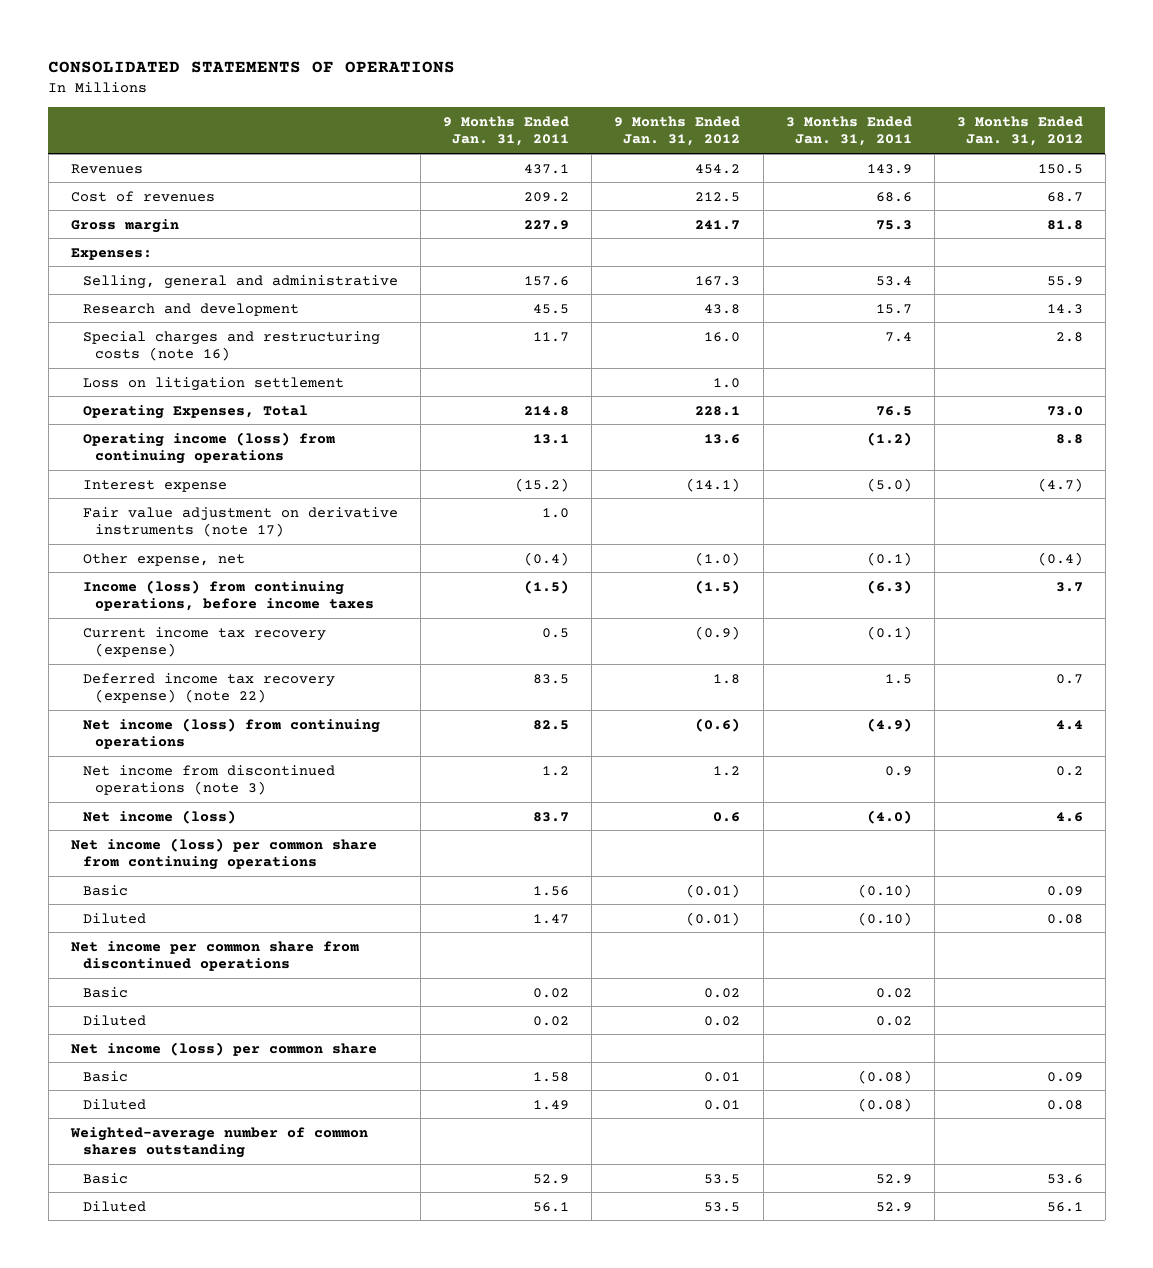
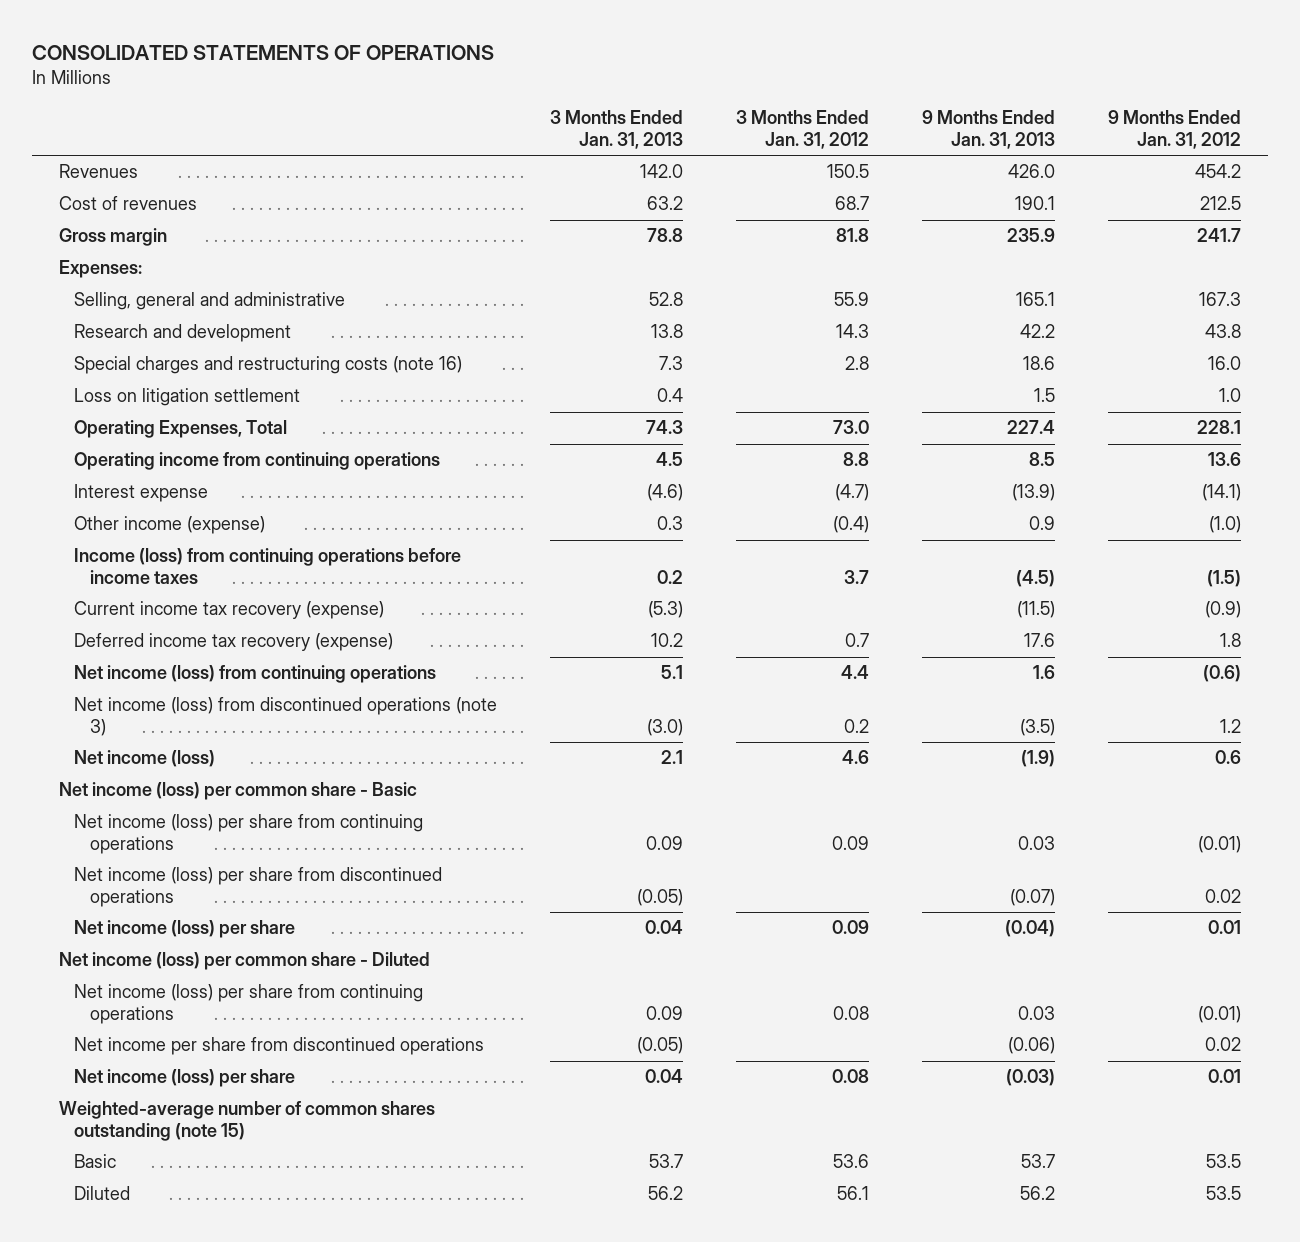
- | 9 Months Ended Jan. 31, 2011 | 9 Months Ended Jan. 31, 2012 | 3 Months Ended Jan. 31, 2011 | 3 Months Ended Jan. 31, 2012
+ | 3 Months Ended Jan. 31, 2013 | 3 Months Ended Jan. 31, 2012 | 9 Months Ended Jan. 31, 2013 | 9 Months Ended Jan. 31, 2012
- Operating income (loss) from continuing operations | 13.1 | 13.6 | (1.2) | 8.8
+ Operating income from continuing operations | 4.5 | 8.8 | 8.5 | 13.6
- Fair value adjustment on derivative instruments (note 17) | 1.0 | | |
- Other expense, net | (0.4) | (1.0) | (0.1) | (0.4)
- Income (loss) from continuing operations, before income taxes | (1.5) | (1.5) | (6.3) | 3.7
+ Other income (expense) | 0.3 | (0.4) | 0.9 | (1.0)
+ Income (loss) from continuing operations before income taxes | 0.2 | 3.7 | (4.5) | (1.5)
- Deferred income tax recovery (expense) (note 22) | 83.5 | 1.8 | 1.5 | 0.7
+ Deferred income tax recovery (expense) | 10.2 | 0.7 | 17.6 | 1.8
- Net income from discontinued operations (note 3) | 1.2 | 1.2 | 0.9 | 0.2
+ Net income (loss) from discontinued operations (note 3) | (3.0) | 0.2 | (3.5) | 1.2
- Net income (loss) per common share from continuing operations
- Basic | 1.56 | (0.01) | (0.10) | 0.09
- Diluted | 1.47 | (0.01) | (0.10) | 0.08
- Net income per common share from discontinued operations
- Basic | 0.02 | 0.02 | 0.02 |
- Diluted | 0.02 | 0.02 | 0.02 |
- Net income (loss) per common share
- Basic | 1.58 | 0.01 | (0.08) | 0.09
- Diluted | 1.49 | 0.01 | (0.08) | 0.08
- Weighted-average number of common shares outstanding
+ Net income (loss) per common share - Basic
+ Net income (loss) per share from continuing operations | 0.09 | 0.09 | 0.03 | (0.01)
+ Net income (loss) per share from discontinued operations | (0.05) | | (0.07) | 0.02
+ Net income (loss) per share | 0.04 | 0.09 | (0.04) | 0.01
+ Net income (loss) per common share - Diluted
+ Net income (loss) per share from continuing operations | 0.09 | 0.08 | 0.03 | (0.01)
+ Net income per share from discontinued operations | (0.05) | | (0.06) | 0.02
+ Net income (loss) per share | 0.04 | 0.08 | (0.03) | 0.01
+ Weighted-average number of common shares outstanding (note 15)

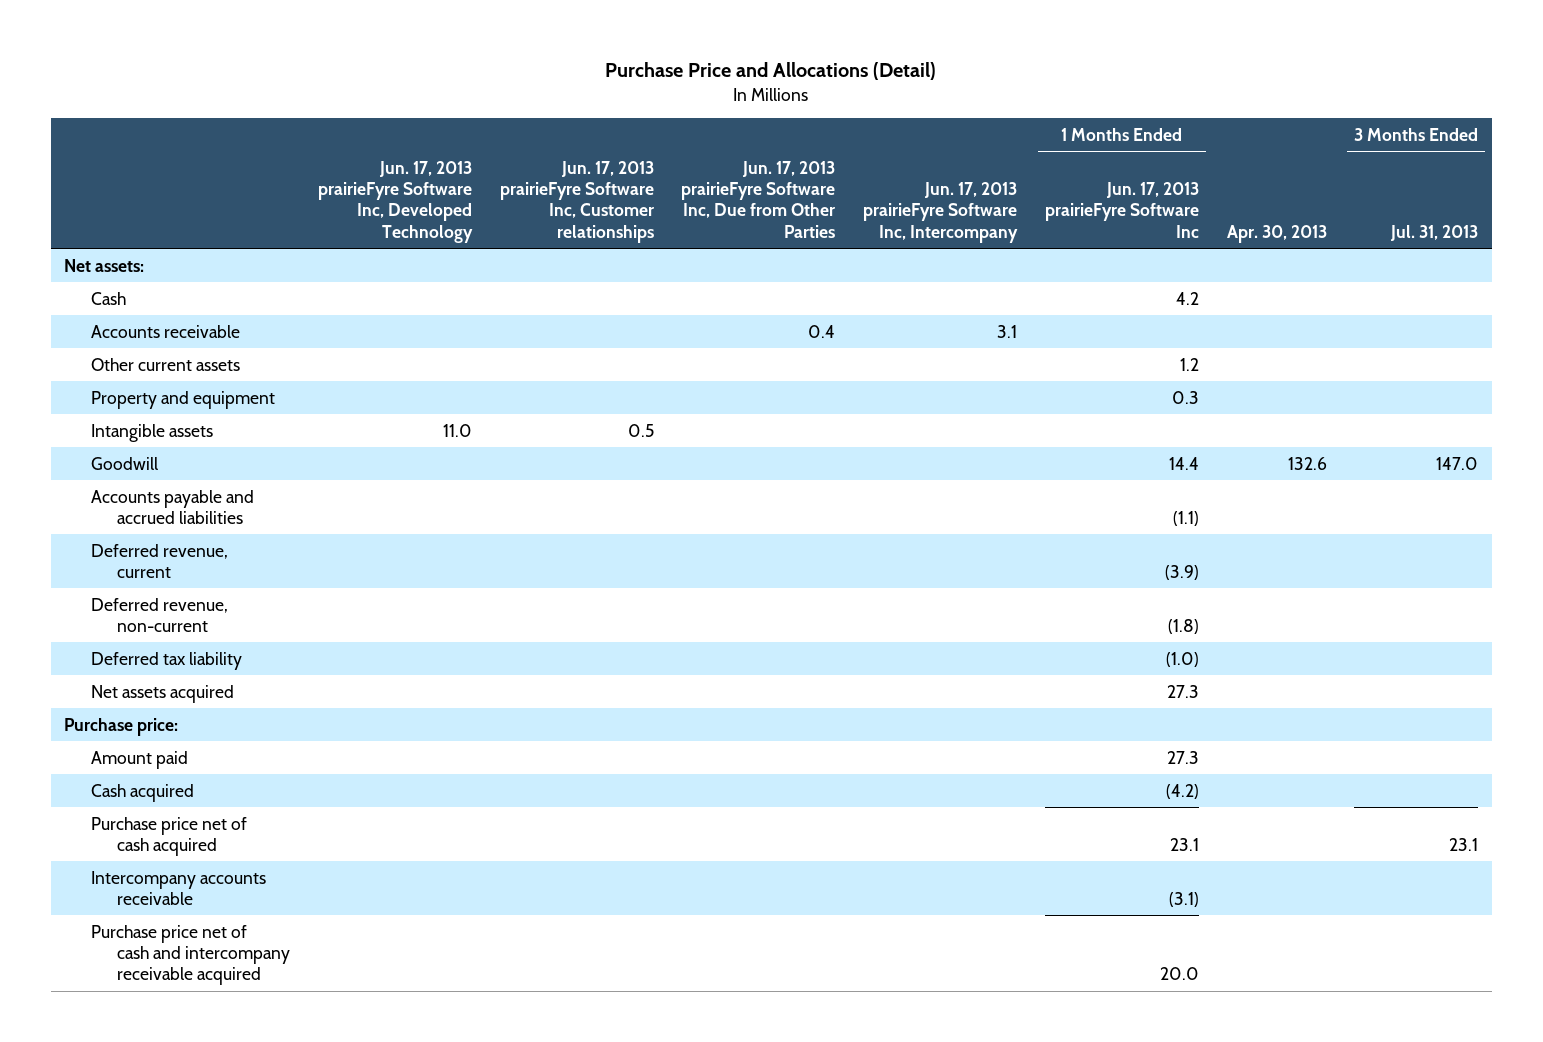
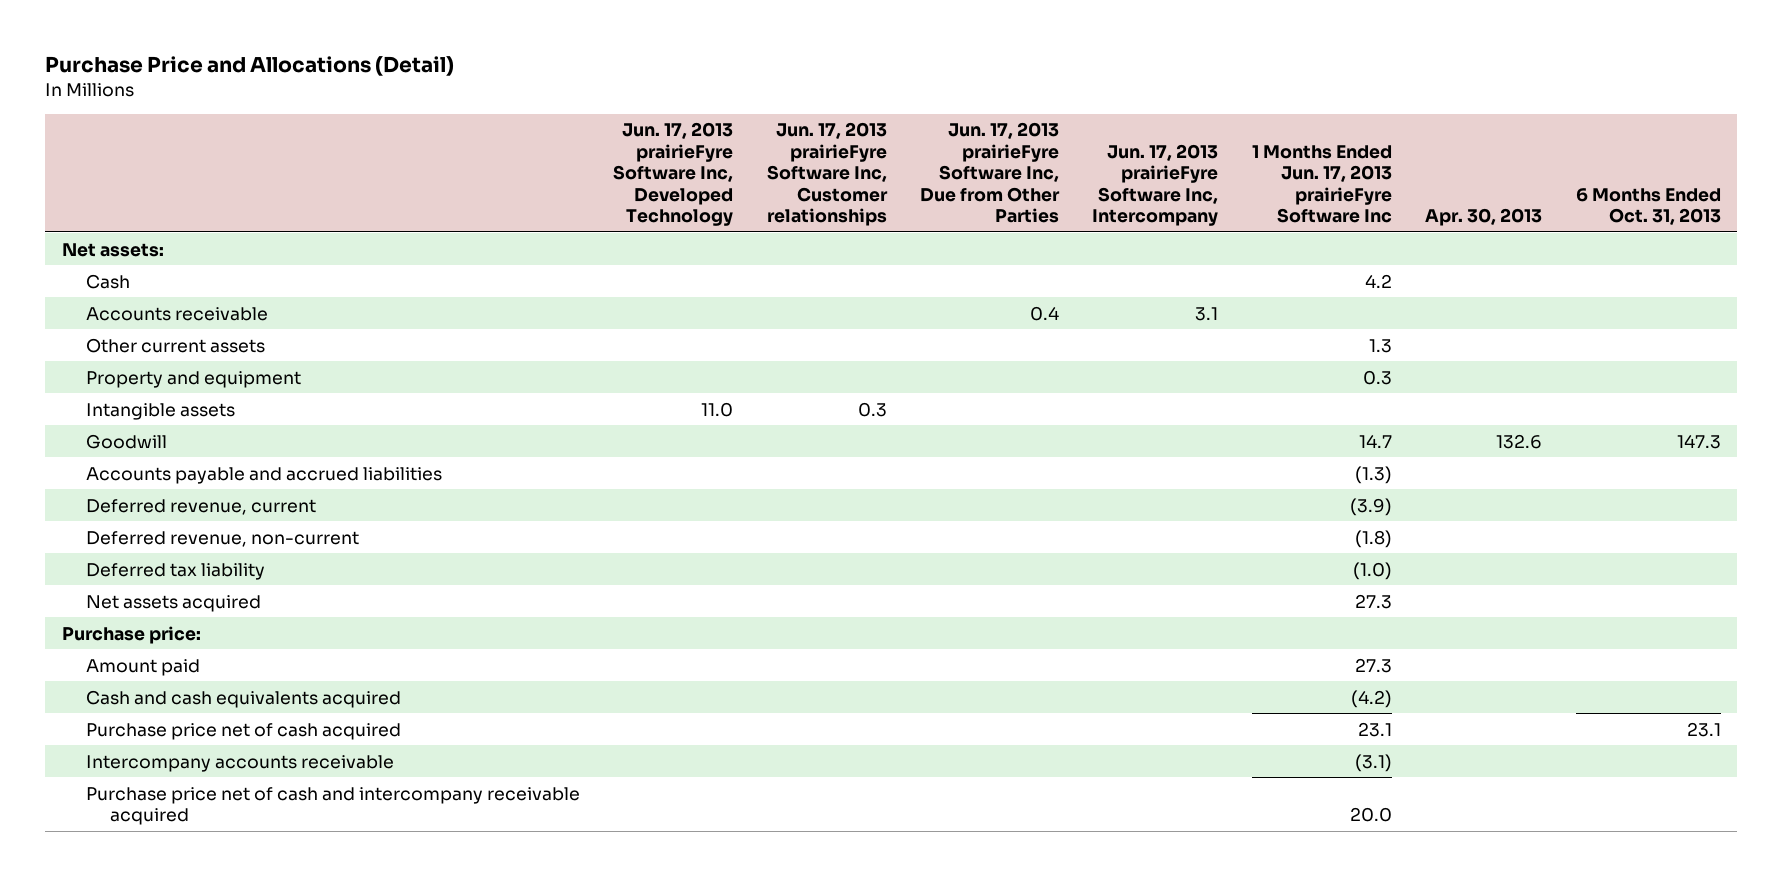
- | Jun. 17, 2013 prairieFyre Software Inc, Developed Technology | Jun. 17, 2013 prairieFyre Software Inc, Customer relationships | Jun. 17, 2013 prairieFyre Software Inc, Due from Other Parties | Jun. 17, 2013 prairieFyre Software Inc, Intercompany | 1 Months Ended Jun. 17, 2013 prairieFyre Software Inc | Apr. 30, 2013 | 3 Months Ended Jul. 31, 2013
+ | Jun. 17, 2013 prairieFyre Software Inc, Developed Technology | Jun. 17, 2013 prairieFyre Software Inc, Customer relationships | Jun. 17, 2013 prairieFyre Software Inc, Due from Other Parties | Jun. 17, 2013 prairieFyre Software Inc, Intercompany | 1 Months Ended Jun. 17, 2013 prairieFyre Software Inc | Apr. 30, 2013 | 6 Months Ended Oct. 31, 2013
- Other current assets | | | | | 1.2 | |
+ Other current assets | | | | | 1.3 | |
- Intangible assets | 11.0 | 0.5 | | | | |
- Goodwill | | | | | 14.4 | 132.6 | 147.0
- Accounts payable and accrued liabilities | | | | | (1.1) | |
+ Intangible assets | 11.0 | 0.3 | | | | |
+ Goodwill | | | | | 14.7 | 132.6 | 147.3
+ Accounts payable and accrued liabilities | | | | | (1.3) | |
- Cash acquired | | | | | (4.2) | |
+ Cash and cash equivalents acquired | | | | | (4.2) | |

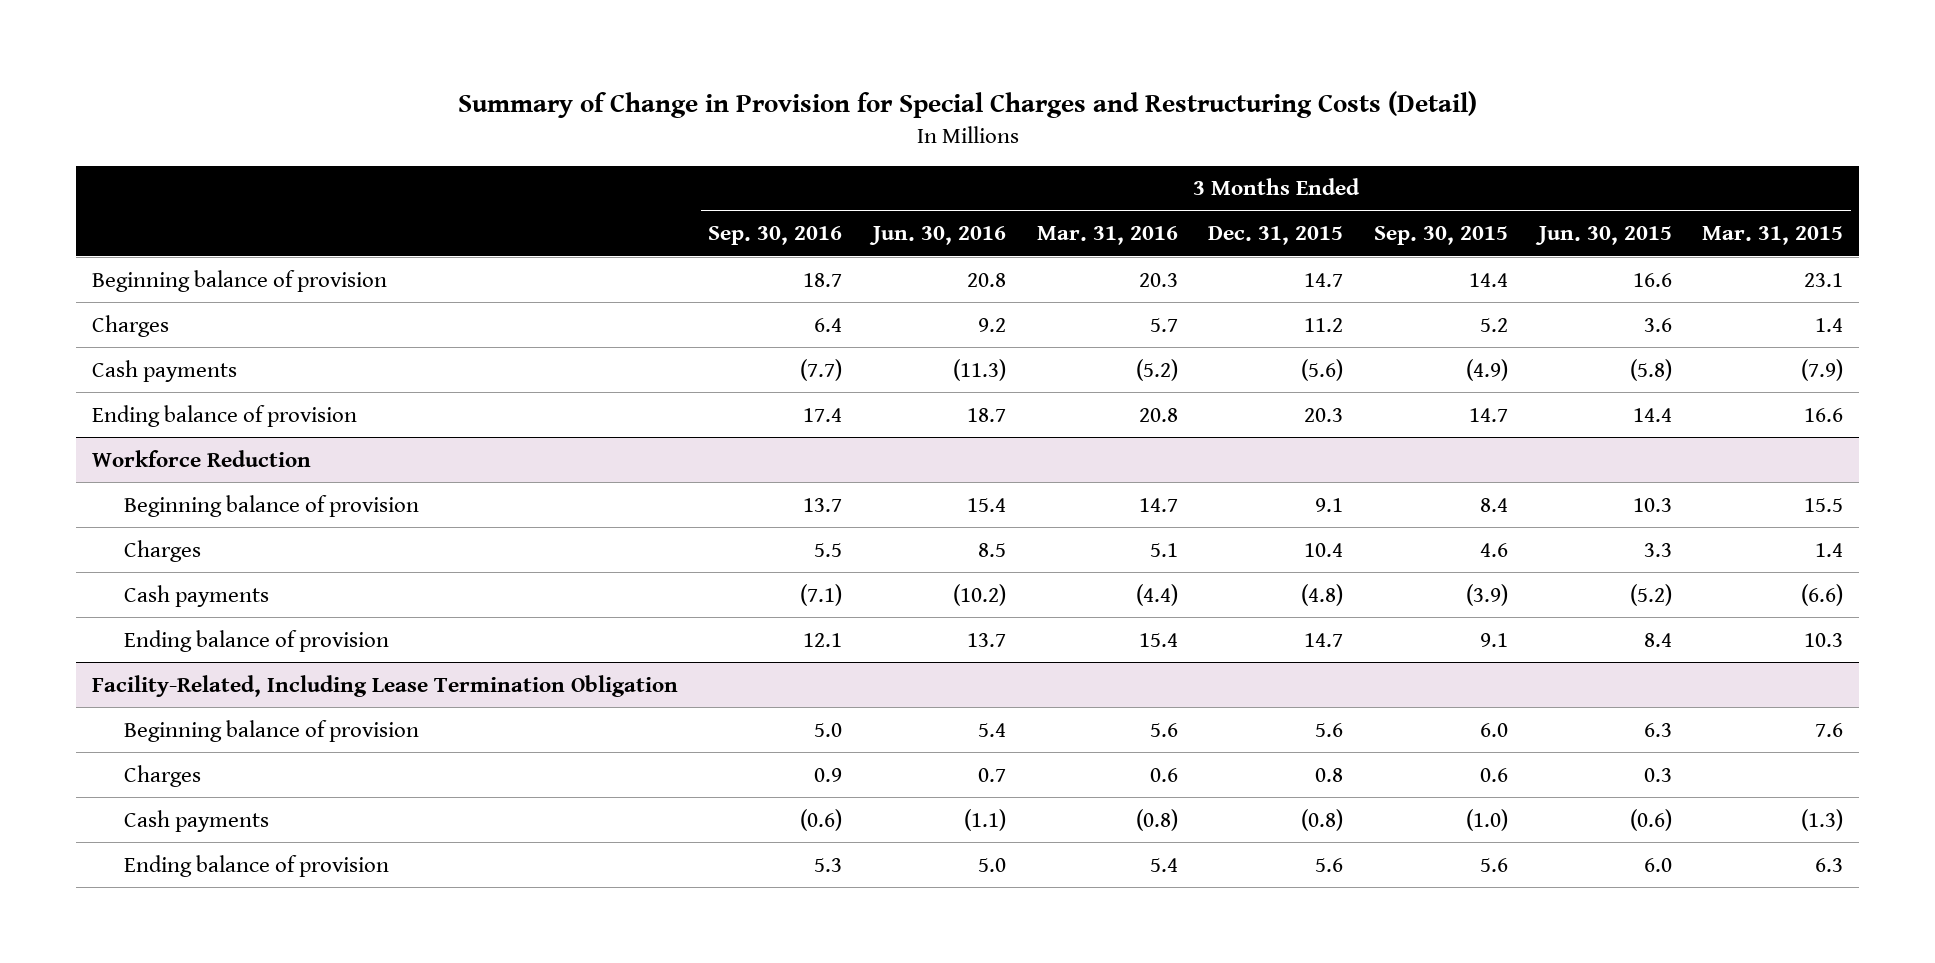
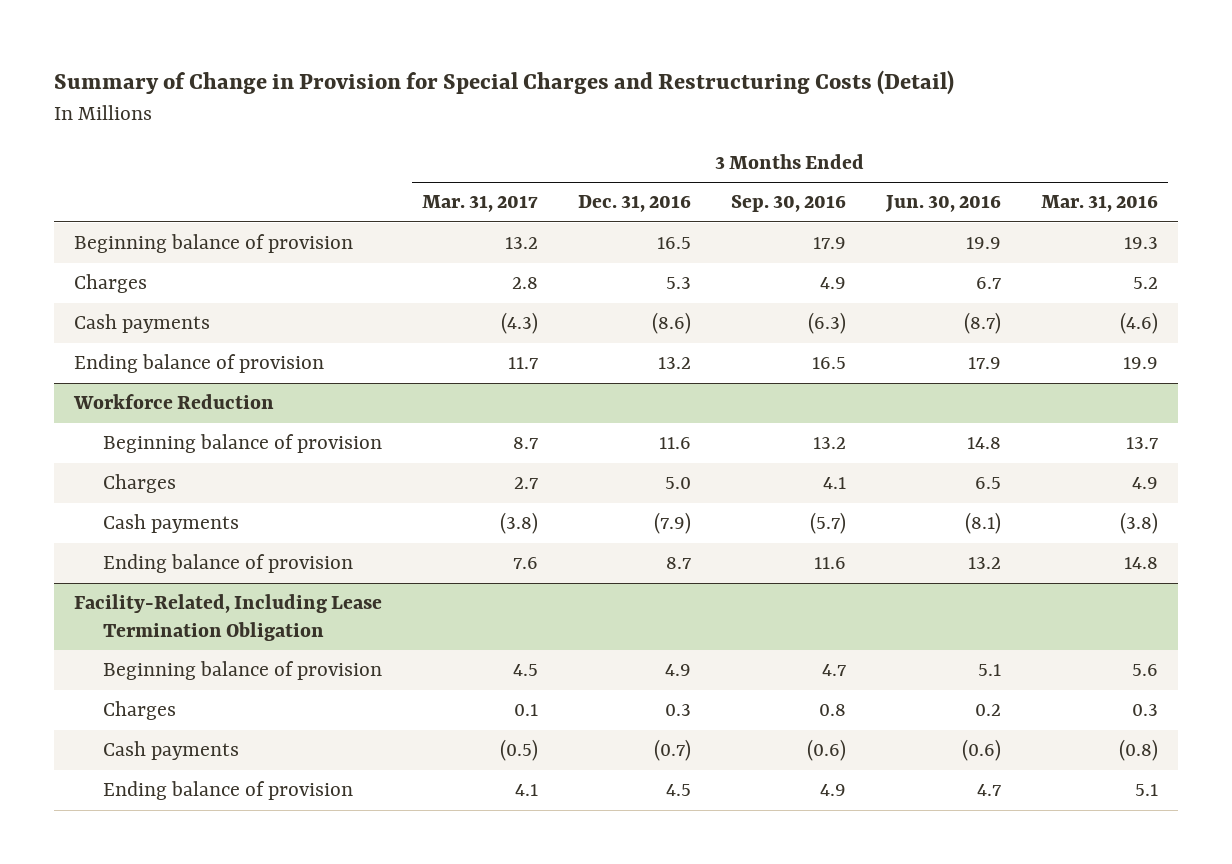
- | 3 Months Ended Sep. 30, 2016 | 3 Months Ended Jun. 30, 2016 | 3 Months Ended Mar. 31, 2016 | 3 Months Ended Dec. 31, 2015 | 3 Months Ended Sep. 30, 2015 | 3 Months Ended Jun. 30, 2015 | 3 Months Ended Mar. 31, 2015
+ | 3 Months Ended Mar. 31, 2017 | 3 Months Ended Dec. 31, 2016 | 3 Months Ended Sep. 30, 2016 | 3 Months Ended Jun. 30, 2016 | 3 Months Ended Mar. 31, 2016
- Beginning balance of provision | 18.7 | 20.8 | 20.3 | 14.7 | 14.4 | 16.6 | 23.1
- Charges | 6.4 | 9.2 | 5.7 | 11.2 | 5.2 | 3.6 | 1.4
- Cash payments | (7.7) | (11.3) | (5.2) | (5.6) | (4.9) | (5.8) | (7.9)
- Ending balance of provision | 17.4 | 18.7 | 20.8 | 20.3 | 14.7 | 14.4 | 16.6
+ Beginning balance of provision | 13.2 | 16.5 | 17.9 | 19.9 | 19.3
+ Charges | 2.8 | 5.3 | 4.9 | 6.7 | 5.2
+ Cash payments | (4.3) | (8.6) | (6.3) | (8.7) | (4.6)
+ Ending balance of provision | 11.7 | 13.2 | 16.5 | 17.9 | 19.9
@ Workforce Reduction
- Beginning balance of provision | 13.7 | 15.4 | 14.7 | 9.1 | 8.4 | 10.3 | 15.5
- Charges | 5.5 | 8.5 | 5.1 | 10.4 | 4.6 | 3.3 | 1.4
- Cash payments | (7.1) | (10.2) | (4.4) | (4.8) | (3.9) | (5.2) | (6.6)
- Ending balance of provision | 12.1 | 13.7 | 15.4 | 14.7 | 9.1 | 8.4 | 10.3
+ Beginning balance of provision | 8.7 | 11.6 | 13.2 | 14.8 | 13.7
+ Charges | 2.7 | 5.0 | 4.1 | 6.5 | 4.9
+ Cash payments | (3.8) | (7.9) | (5.7) | (8.1) | (3.8)
+ Ending balance of provision | 7.6 | 8.7 | 11.6 | 13.2 | 14.8
@ Facility-Related, Including Lease Termination Obligation
- Beginning balance of provision | 5.0 | 5.4 | 5.6 | 5.6 | 6.0 | 6.3 | 7.6
- Charges | 0.9 | 0.7 | 0.6 | 0.8 | 0.6 | 0.3 |
- Cash payments | (0.6) | (1.1) | (0.8) | (0.8) | (1.0) | (0.6) | (1.3)
- Ending balance of provision | 5.3 | 5.0 | 5.4 | 5.6 | 5.6 | 6.0 | 6.3
+ Beginning balance of provision | 4.5 | 4.9 | 4.7 | 5.1 | 5.6
+ Charges | 0.1 | 0.3 | 0.8 | 0.2 | 0.3
+ Cash payments | (0.5) | (0.7) | (0.6) | (0.6) | (0.8)
+ Ending balance of provision | 4.1 | 4.5 | 4.9 | 4.7 | 5.1

